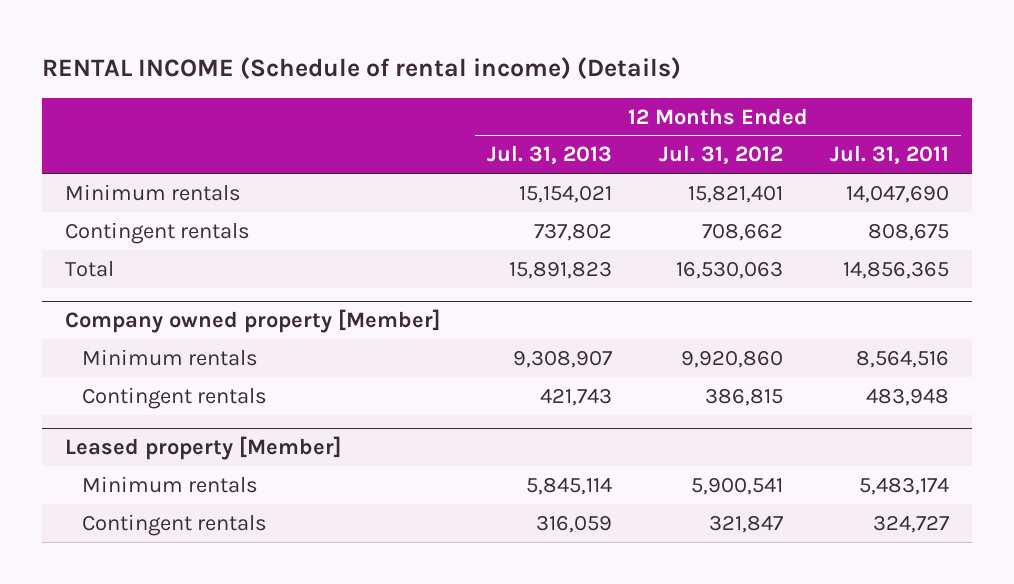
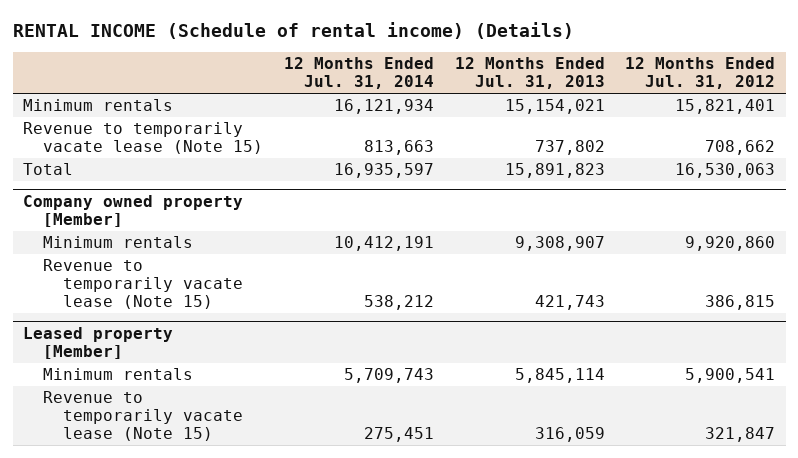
- | 12 Months Ended Jul. 31, 2013 | 12 Months Ended Jul. 31, 2012 | 12 Months Ended Jul. 31, 2011
+ | 12 Months Ended Jul. 31, 2014 | 12 Months Ended Jul. 31, 2013 | 12 Months Ended Jul. 31, 2012
- Contingent rentals | 737,802 | 708,662 | 808,675
+ Revenue to temporarily vacate lease (Note 15) | 813,663 | 737,802 | 708,662
@ Company owned property [Member]
- Contingent rentals | 421,743 | 386,815 | 483,948
+ Revenue to temporarily vacate lease (Note 15) | 538,212 | 421,743 | 386,815
@ Leased property [Member]
- Contingent rentals | 316,059 | 321,847 | 324,727
+ Revenue to temporarily vacate lease (Note 15) | 275,451 | 316,059 | 321,847

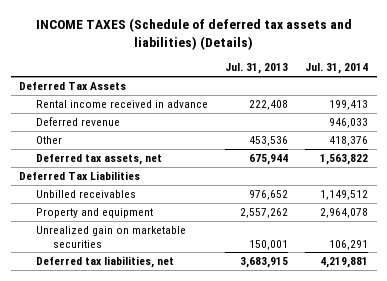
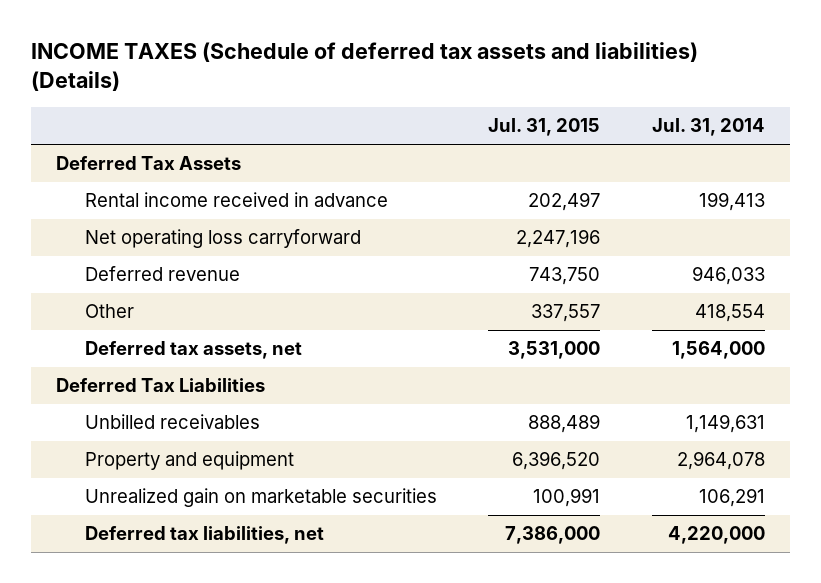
- | Jul. 31, 2013 | Jul. 31, 2014
+ | Jul. 31, 2015 | Jul. 31, 2014
+ Net operating loss carryforward | 2,247,196 |
- Other | 453,536 | 418,376
- Deferred tax assets, net | 675,944 | 1,563,822
+ Other | 337,557 | 418,554
+ Deferred tax assets, net | 3,531,000 | 1,564,000
- Unbilled receivables | 976,652 | 1,149,512
+ Unbilled receivables | 888,489 | 1,149,631
- Deferred tax liabilities, net | 3,683,915 | 4,219,881
+ Deferred tax liabilities, net | 7,386,000 | 4,220,000

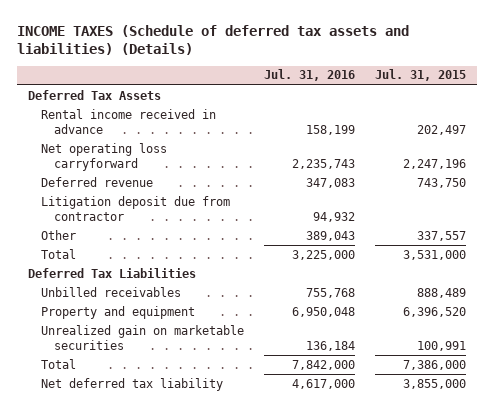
- | Jul. 31, 2015 | Jul. 31, 2014
+ | Jul. 31, 2016 | Jul. 31, 2015
+ Litigation deposit due from contractor | 94,932 |
- Deferred tax assets, net | 3,531,000 | 1,564,000
+ Total | 3,225,000 | 3,531,000
- Deferred tax liabilities, net | 7,386,000 | 4,220,000
+ Total | 7,842,000 | 7,386,000
+ Net deferred tax liability | 4,617,000 | 3,855,000

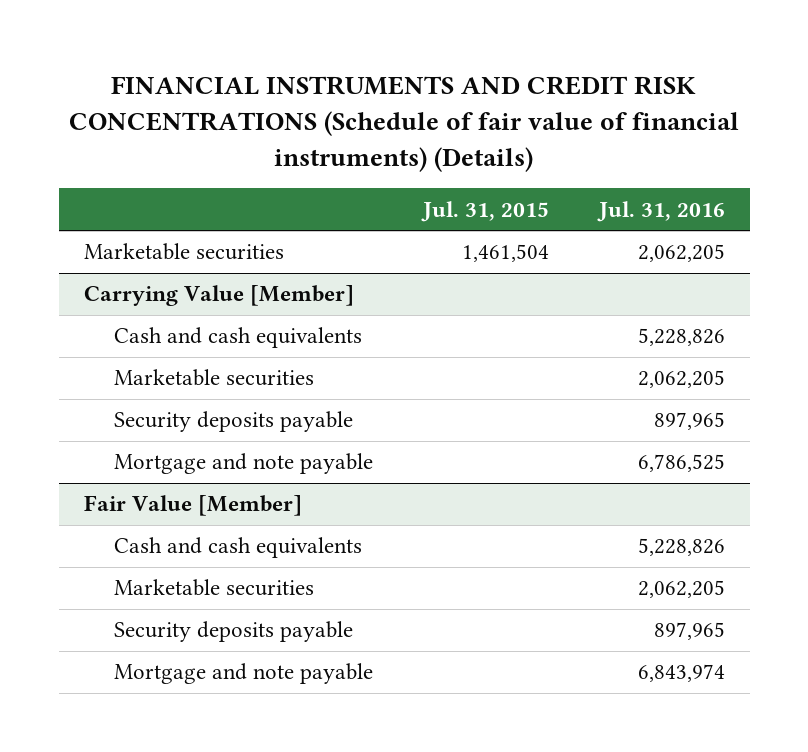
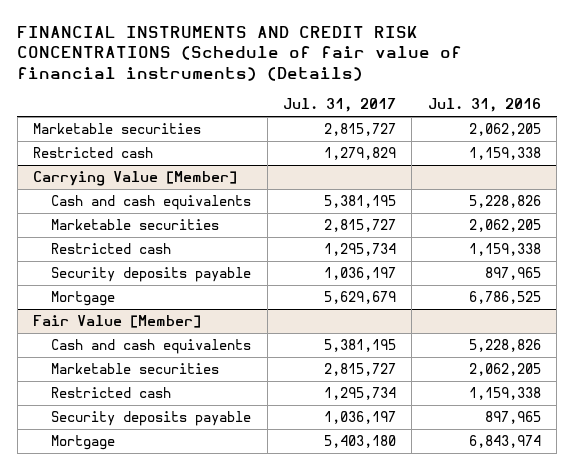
- | Jul. 31, 2015 | Jul. 31, 2016
+ | Jul. 31, 2017 | Jul. 31, 2016
+ Restricted cash | 1,279,829 | 1,159,338
@ Carrying Value [Member]
+ Restricted cash | 1,295,734 | 1,159,338
- Mortgage and note payable | | 6,786,525
+ Mortgage | 5,629,679 | 6,786,525
@ Fair Value [Member]
+ Restricted cash | 1,295,734 | 1,159,338
- Mortgage and note payable | | 6,843,974
+ Mortgage | 5,403,180 | 6,843,974

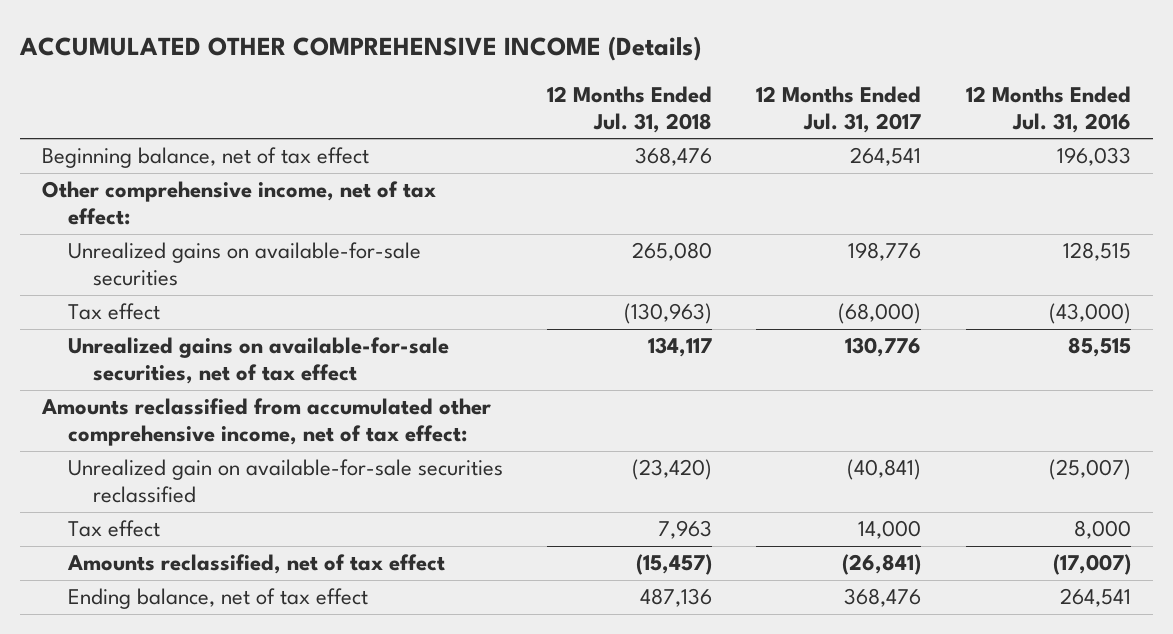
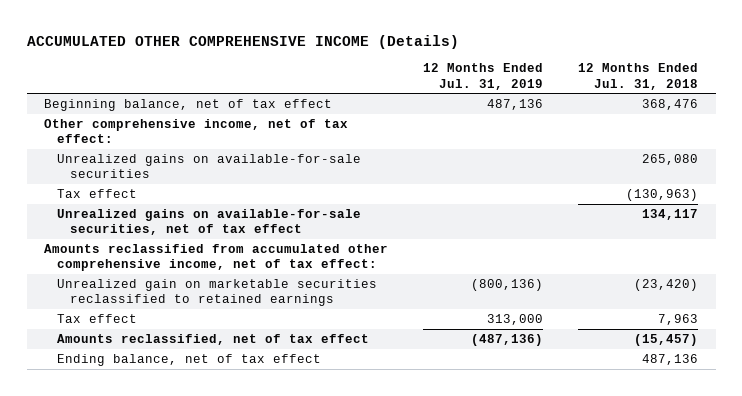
- | 12 Months Ended Jul. 31, 2018 | 12 Months Ended Jul. 31, 2017 | 12 Months Ended Jul. 31, 2016
+ | 12 Months Ended Jul. 31, 2019 | 12 Months Ended Jul. 31, 2018
- Unrealized gain on available-for-sale securities reclassified | (23,420) | (40,841) | (25,007)
+ Unrealized gain on marketable securities reclassified to retained earnings | (800,136) | (23,420)

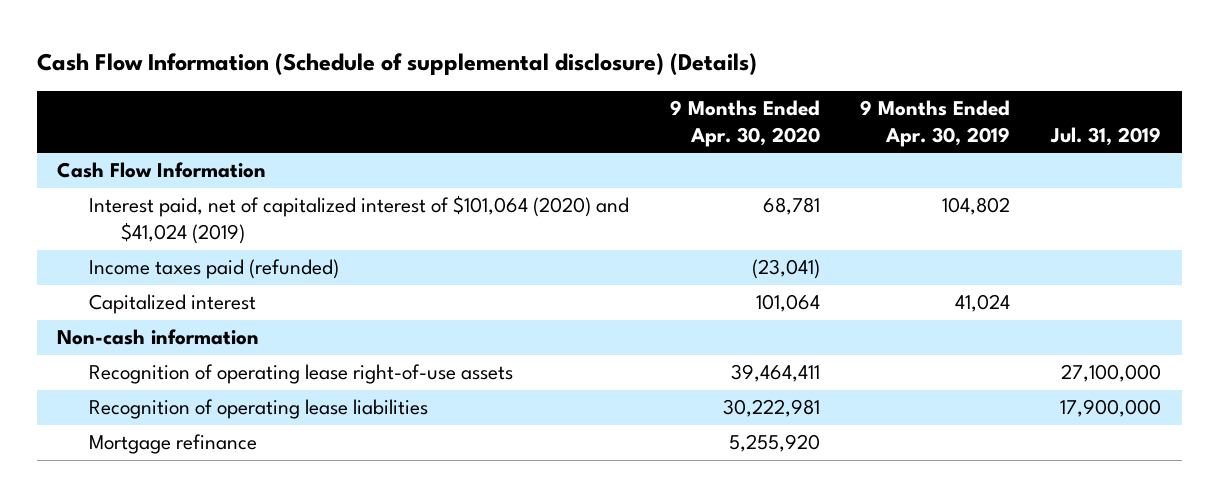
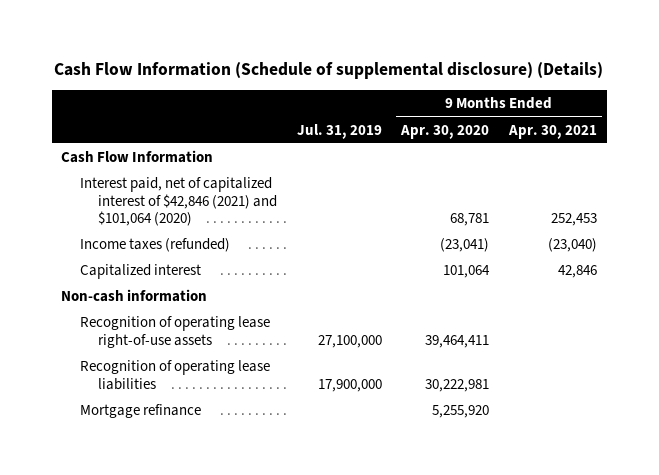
- | 9 Months Ended Apr. 30, 2020 | 9 Months Ended Apr. 30, 2019 | Jul. 31, 2019
+ | Jul. 31, 2019 | 9 Months Ended Apr. 30, 2020 | 9 Months Ended Apr. 30, 2021
- Interest paid, net of capitalized interest of $101,064 (2020) and $41,024 (2019) | 68,781 | 104,802 |
- Income taxes paid (refunded) | (23,041) | |
+ Interest paid, net of capitalized interest of $42,846 (2021) and $101,064 (2020) | | 68,781 | 252,453
+ Income taxes (refunded) | | (23,041) | (23,040)

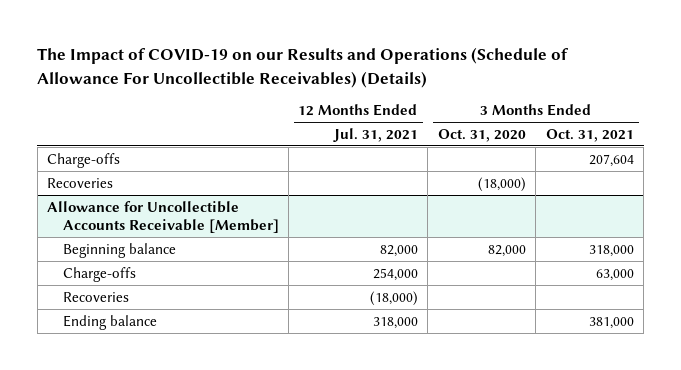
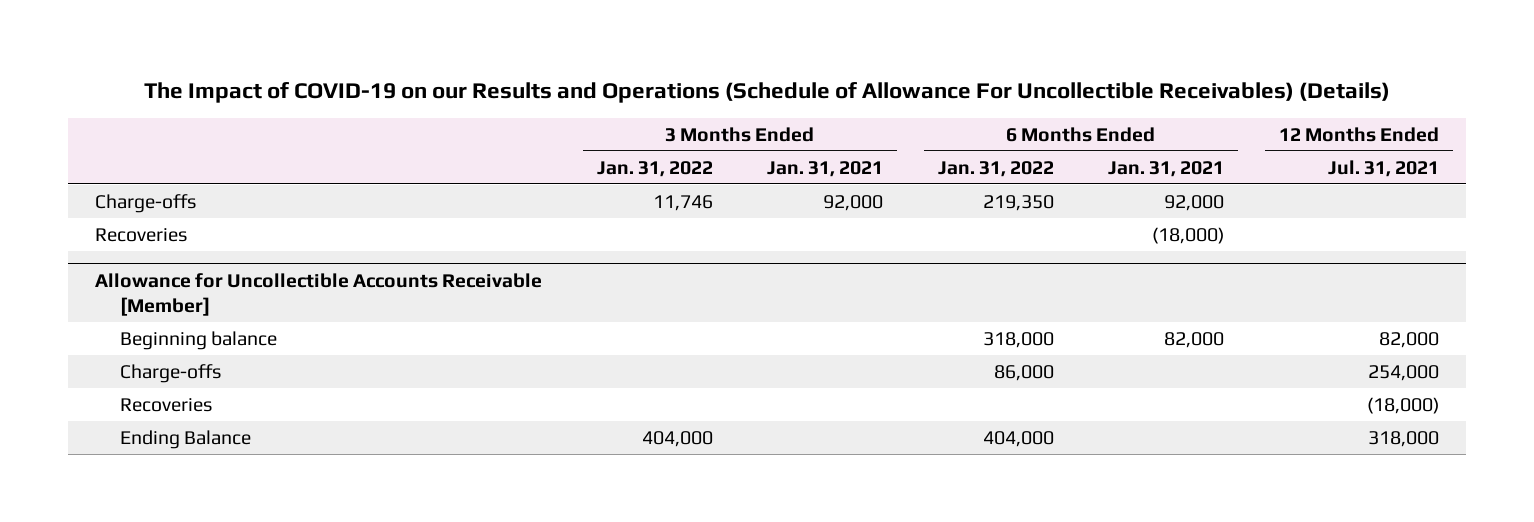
- | 12 Months Ended Jul. 31, 2021 | 3 Months Ended Oct. 31, 2020 | 3 Months Ended Oct. 31, 2021
+ | 3 Months Ended Jan. 31, 2022 | 3 Months Ended Jan. 31, 2021 | 6 Months Ended Jan. 31, 2022 | 6 Months Ended Jan. 31, 2021 | 12 Months Ended Jul. 31, 2021
@ Allowance for Uncollectible Accounts Receivable [Member]
- Ending balance | 318,000 | | 381,000
+ Ending Balance | 404,000 | | 404,000 | | 318,000

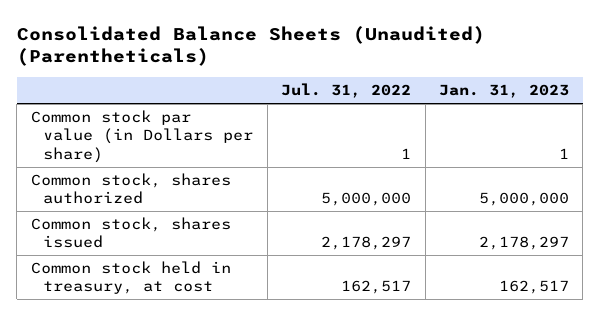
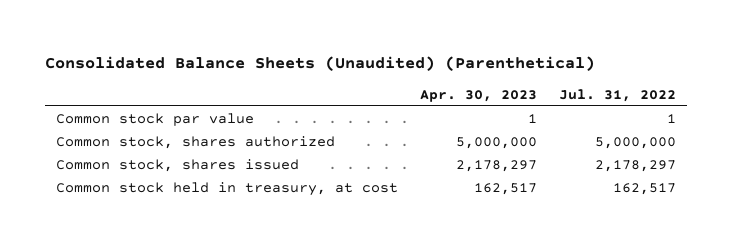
- Consolidated Balance Sheets (Unaudited) (Parentheticals)
+ Consolidated Balance Sheets (Unaudited) (Parenthetical)
- | Jul. 31, 2022 | Jan. 31, 2023
+ | Apr. 30, 2023 | Jul. 31, 2022
- Common stock par value (in Dollars per share) | 1 | 1
+ Common stock par value | 1 | 1

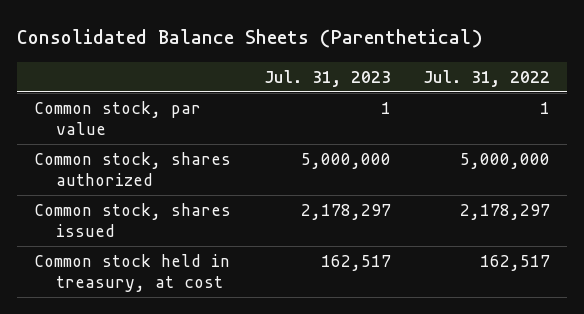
- Consolidated Balance Sheets (Unaudited) (Parenthetical)
+ Consolidated Balance Sheets (Parenthetical)
- | Apr. 30, 2023 | Jul. 31, 2022
+ | Jul. 31, 2023 | Jul. 31, 2022
- Common stock par value | 1 | 1
+ Common stock, par value | 1 | 1

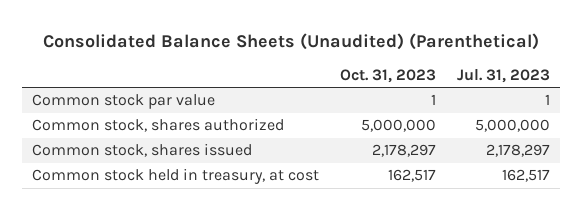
- Consolidated Balance Sheets (Parenthetical)
+ Consolidated Balance Sheets (Unaudited) (Parenthetical)
- | Jul. 31, 2023 | Jul. 31, 2022
+ | Oct. 31, 2023 | Jul. 31, 2023
- Common stock, par value | 1 | 1
+ Common stock par value | 1 | 1

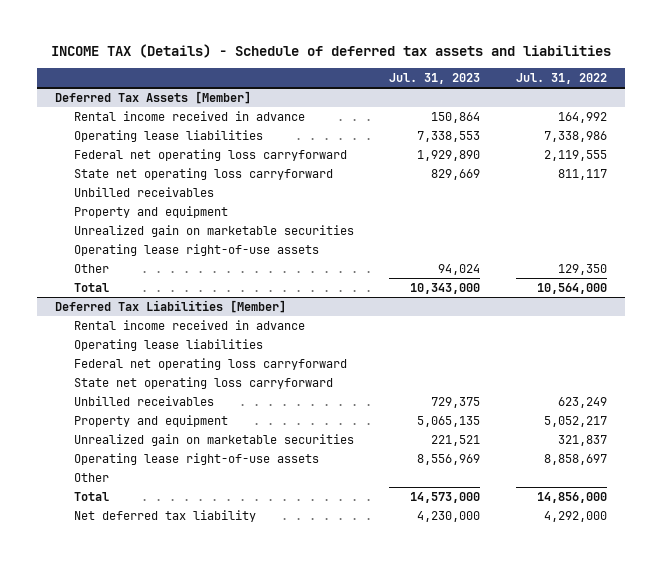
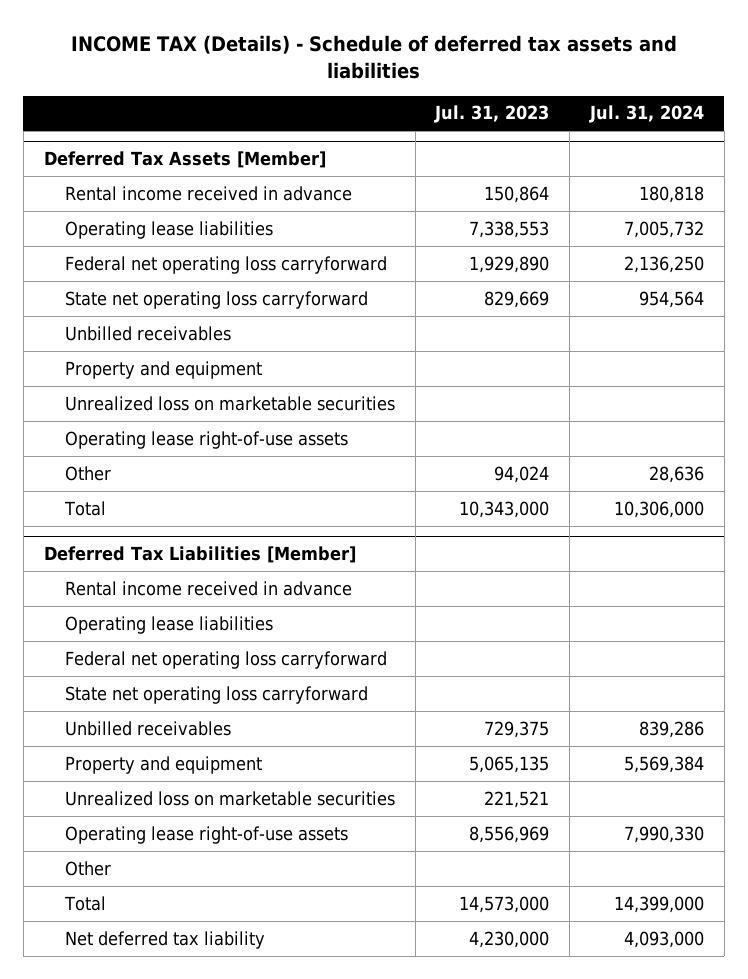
- | Jul. 31, 2023 | Jul. 31, 2022
+ | Jul. 31, 2023 | Jul. 31, 2024
@ Deferred Tax Assets [Member]
- Unrealized gain on marketable securities
+ Unrealized loss on marketable securities
@ Deferred Tax Liabilities [Member]
- Unrealized gain on marketable securities | 221,521 | 321,837
+ Unrealized loss on marketable securities | 221,521 |

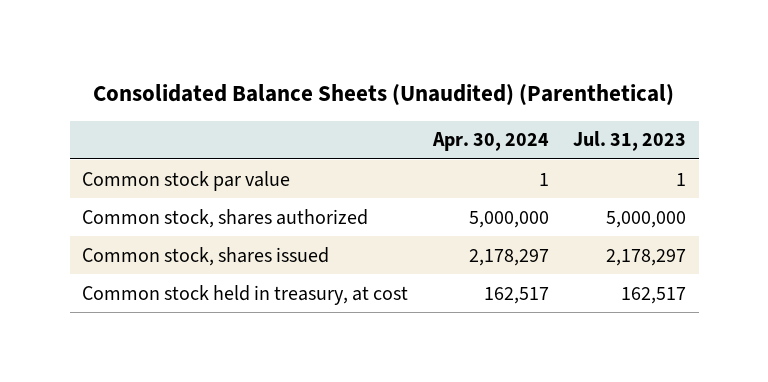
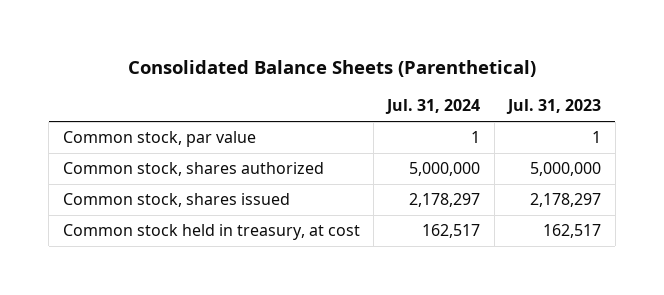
- Consolidated Balance Sheets (Unaudited) (Parenthetical)
+ Consolidated Balance Sheets (Parenthetical)
- | Apr. 30, 2024 | Jul. 31, 2023
+ | Jul. 31, 2024 | Jul. 31, 2023
- Common stock par value | 1 | 1
+ Common stock, par value | 1 | 1

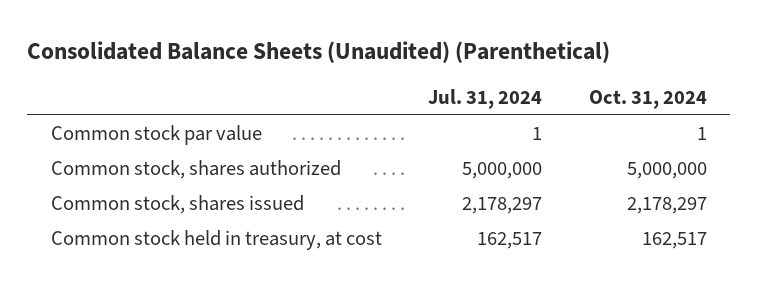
- Consolidated Balance Sheets (Parenthetical)
+ Consolidated Balance Sheets (Unaudited) (Parenthetical)
- | Jul. 31, 2024 | Jul. 31, 2023
+ | Jul. 31, 2024 | Oct. 31, 2024
- Common stock, par value | 1 | 1
+ Common stock par value | 1 | 1

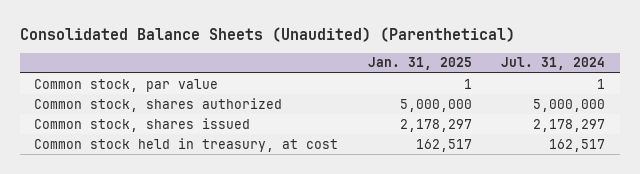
- | Jul. 31, 2024 | Oct. 31, 2024
+ | Jan. 31, 2025 | Jul. 31, 2024
- Common stock par value | 1 | 1
+ Common stock, par value | 1 | 1

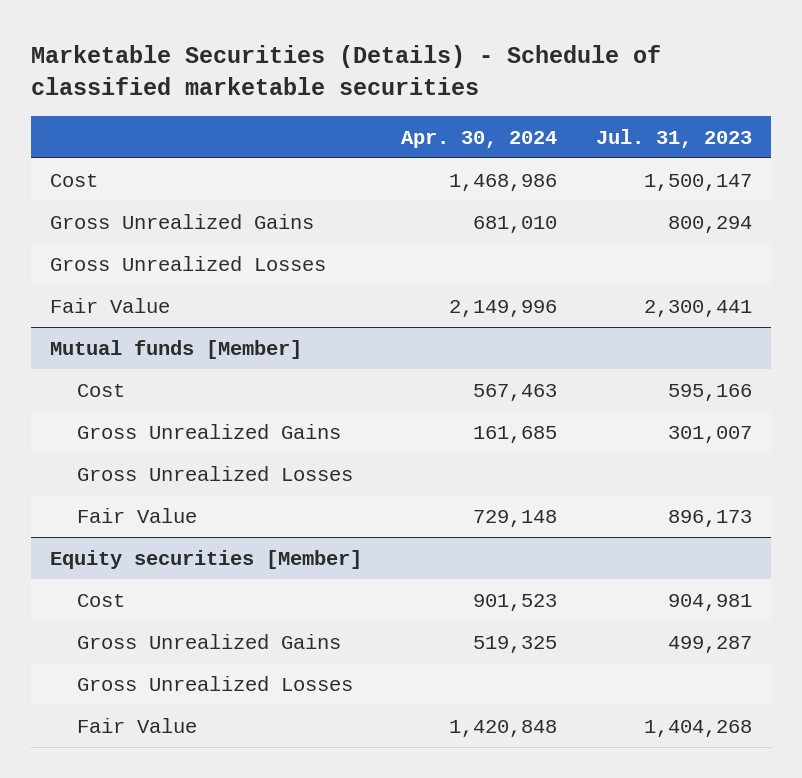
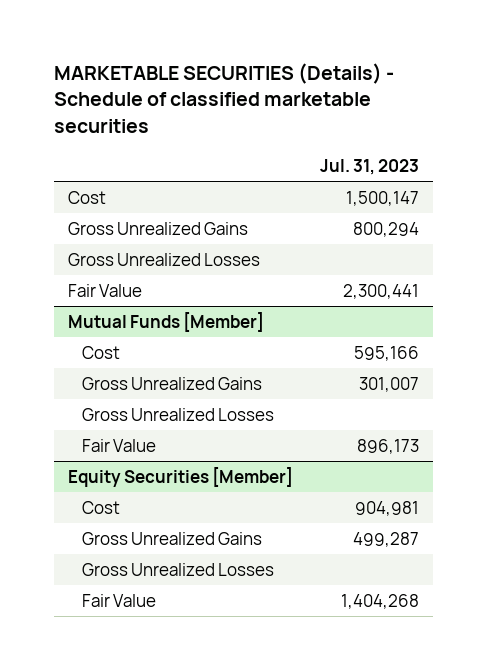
- Marketable Securities (Details) - Schedule of classified marketable securities
+ MARKETABLE SECURITIES (Details) - Schedule of classified marketable securities
- | Apr. 30, 2024 | Jul. 31, 2023
+ | Jul. 31, 2023
- Mutual funds [Member]
+ Mutual Funds [Member]
- Equity securities [Member]
+ Equity Securities [Member]

